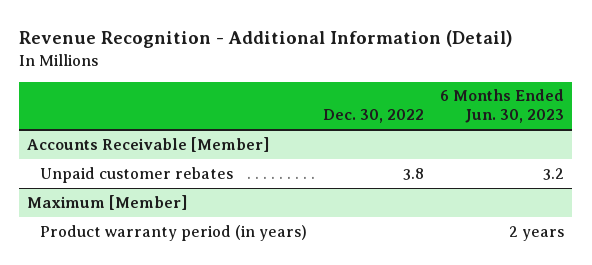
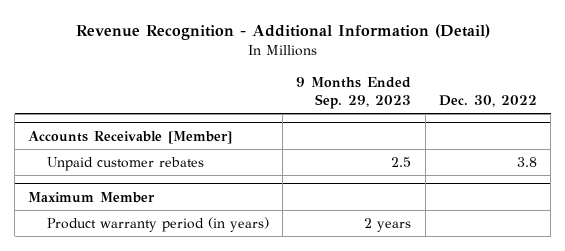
- | Dec. 30, 2022 | 6 Months Ended Jun. 30, 2023
+ | 9 Months Ended Sep. 29, 2023 | Dec. 30, 2022
- Maximum [Member]
+ Maximum Member

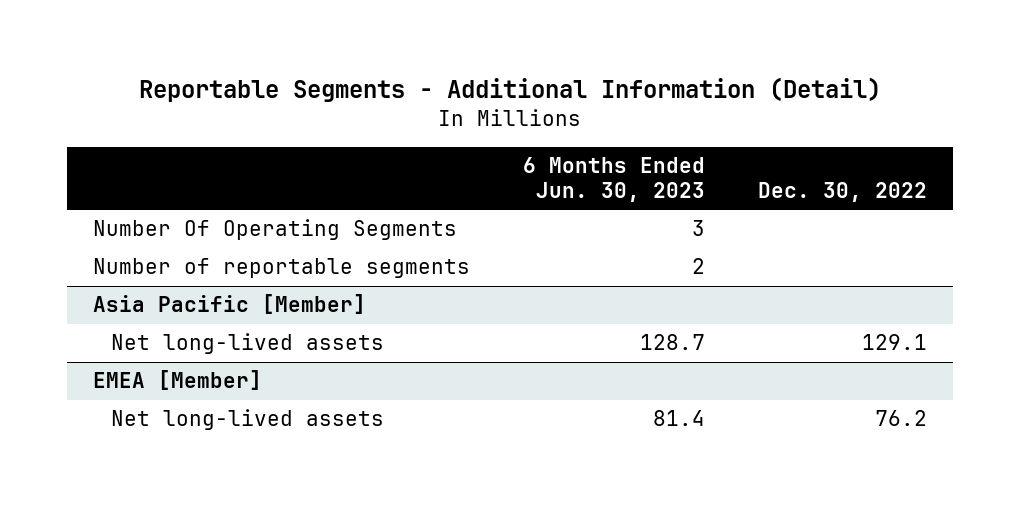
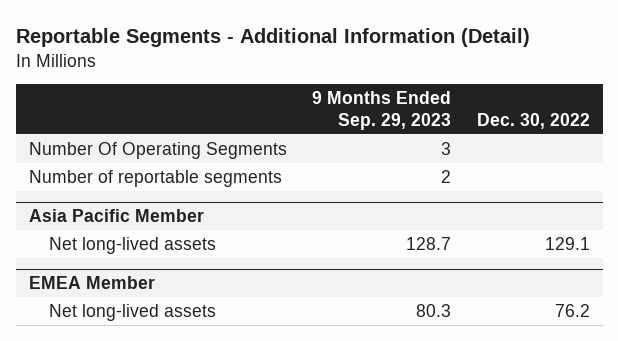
- | 6 Months Ended Jun. 30, 2023 | Dec. 30, 2022
+ | 9 Months Ended Sep. 29, 2023 | Dec. 30, 2022
- Asia Pacific [Member]
+ Asia Pacific Member
- EMEA [Member]
+ EMEA Member

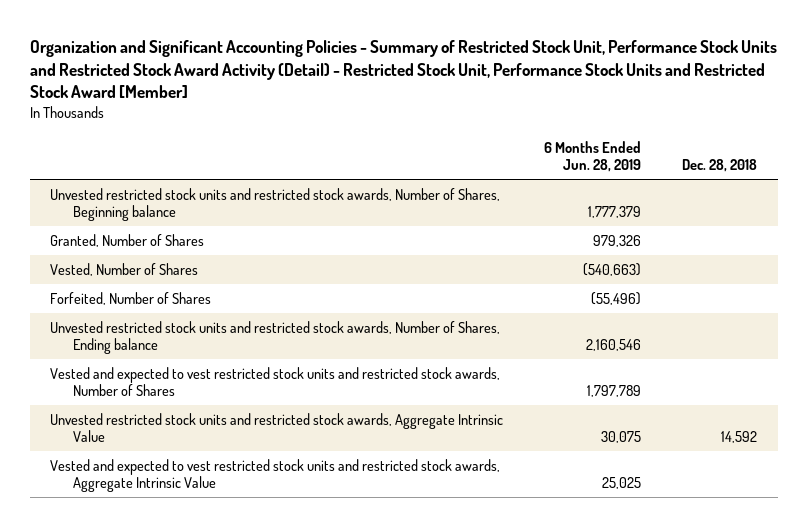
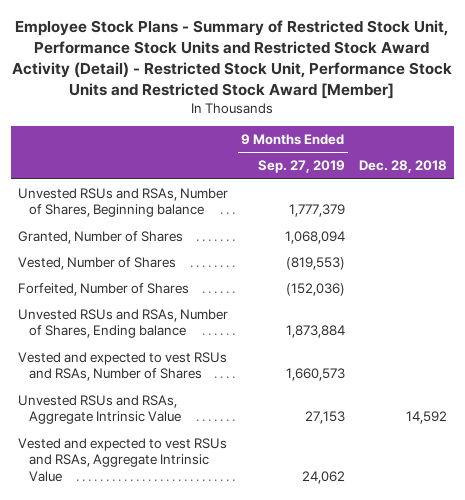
- Organization and Significant Accounting Policies - Summary of Restricted Stock Unit, Performance Stock Units and Restricted Stock Award Activity (Detail) - Restricted Stock Unit, Performance Stock Units and Restricted Stock Award [Member]
+ Employee Stock Plans - Summary of Restricted Stock Unit, Performance Stock Units and Restricted Stock Award Activity (Detail) - Restricted Stock Unit, Performance Stock Units and Restricted Stock Award [Member]
- | 6 Months Ended Jun. 28, 2019 | Dec. 28, 2018
+ | 9 Months Ended Sep. 27, 2019 | Dec. 28, 2018
- Unvested restricted stock units and restricted stock awards, Number of Shares, Beginning balance | 1,777,379 |
+ Unvested RSUs and RSAs, Number of Shares, Beginning balance | 1,777,379 |
- Unvested restricted stock units and restricted stock awards, Number of Shares, Ending balance | 2,160,546 |
- Vested and expected to vest restricted stock units and restricted stock awards, Number of Shares | 1,797,789 |
- Unvested restricted stock units and restricted stock awards, Aggregate Intrinsic Value | 30,075 | 14,592
- Vested and expected to vest restricted stock units and restricted stock awards, Aggregate Intrinsic Value | 25,025 |
+ Unvested RSUs and RSAs, Number of Shares, Ending balance | 1,873,884 |
+ Vested and expected to vest RSUs and RSAs, Number of Shares | 1,660,573 |
+ Unvested RSUs and RSAs, Aggregate Intrinsic Value | 27,153 | 14,592
+ Vested and expected to vest RSUs and RSAs, Aggregate Intrinsic Value | 24,062 |

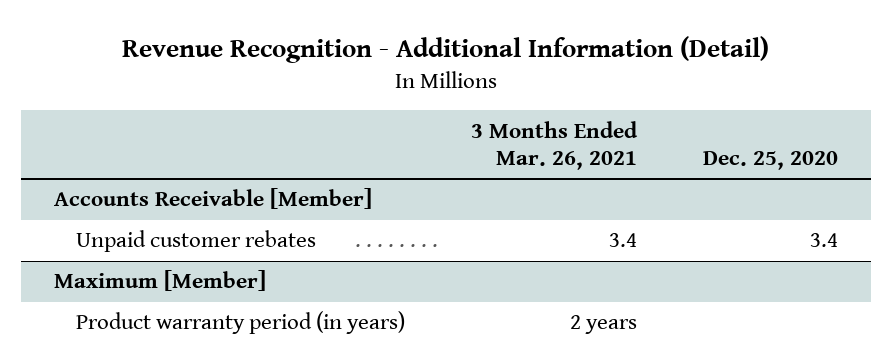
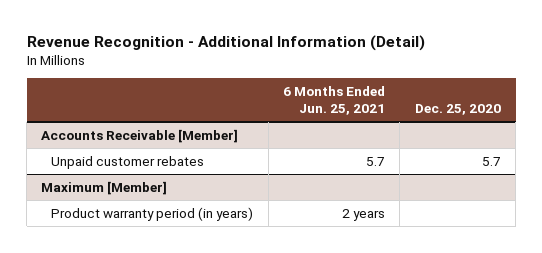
- | 3 Months Ended Mar. 26, 2021 | Dec. 25, 2020
+ | 6 Months Ended Jun. 25, 2021 | Dec. 25, 2020
@ Accounts Receivable [Member]
- Unpaid customer rebates | 3.4 | 3.4
+ Unpaid customer rebates | 5.7 | 5.7

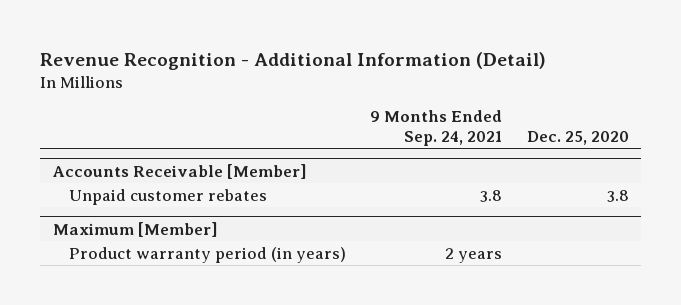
- | 6 Months Ended Jun. 25, 2021 | Dec. 25, 2020
+ | 9 Months Ended Sep. 24, 2021 | Dec. 25, 2020
@ Accounts Receivable [Member]
- Unpaid customer rebates | 5.7 | 5.7
+ Unpaid customer rebates | 3.8 | 3.8

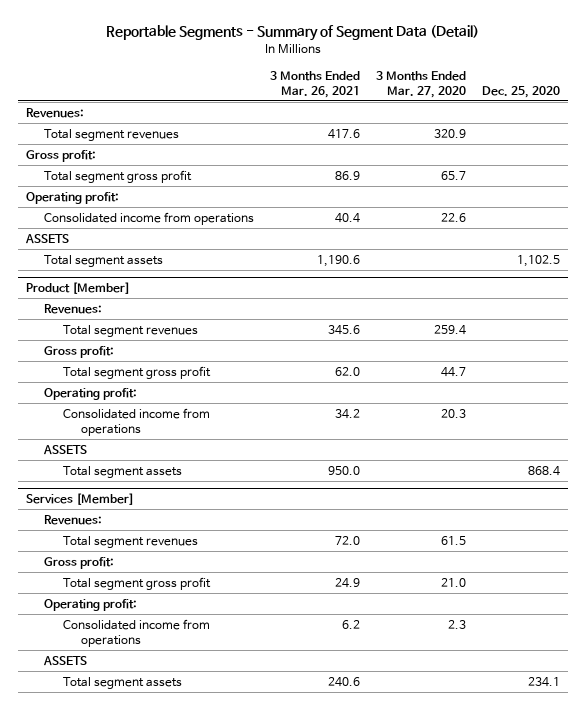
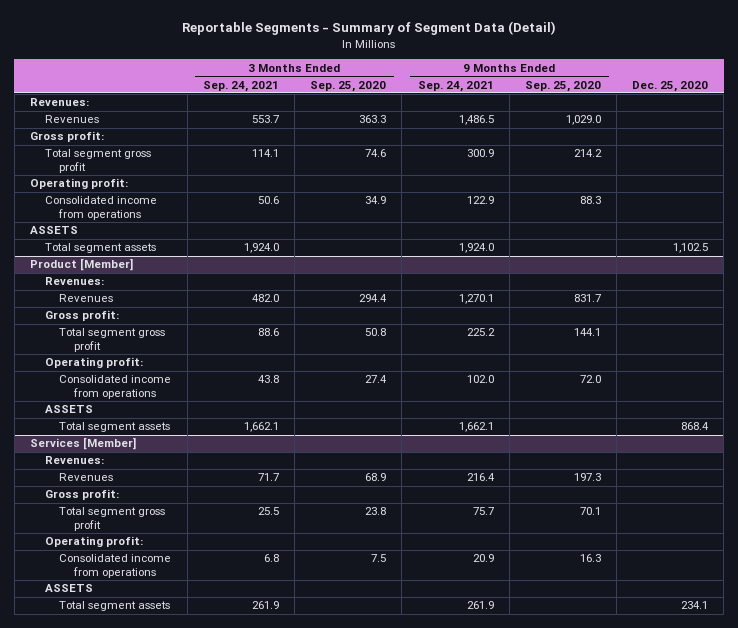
- | 3 Months Ended Mar. 26, 2021 | 3 Months Ended Mar. 27, 2020 | Dec. 25, 2020
+ | 3 Months Ended Sep. 24, 2021 | 3 Months Ended Sep. 25, 2020 | 9 Months Ended Sep. 24, 2021 | 9 Months Ended Sep. 25, 2020 | Dec. 25, 2020
- Total segment revenues | 417.6 | 320.9 |
+ Revenues | 553.7 | 363.3 | 1,486.5 | 1,029.0 |
@ Product [Member]
- Total segment revenues | 345.6 | 259.4 |
+ Revenues | 482.0 | 294.4 | 1,270.1 | 831.7 |
@ Services [Member]
- Total segment revenues | 72.0 | 61.5 |
+ Revenues | 71.7 | 68.9 | 216.4 | 197.3 |

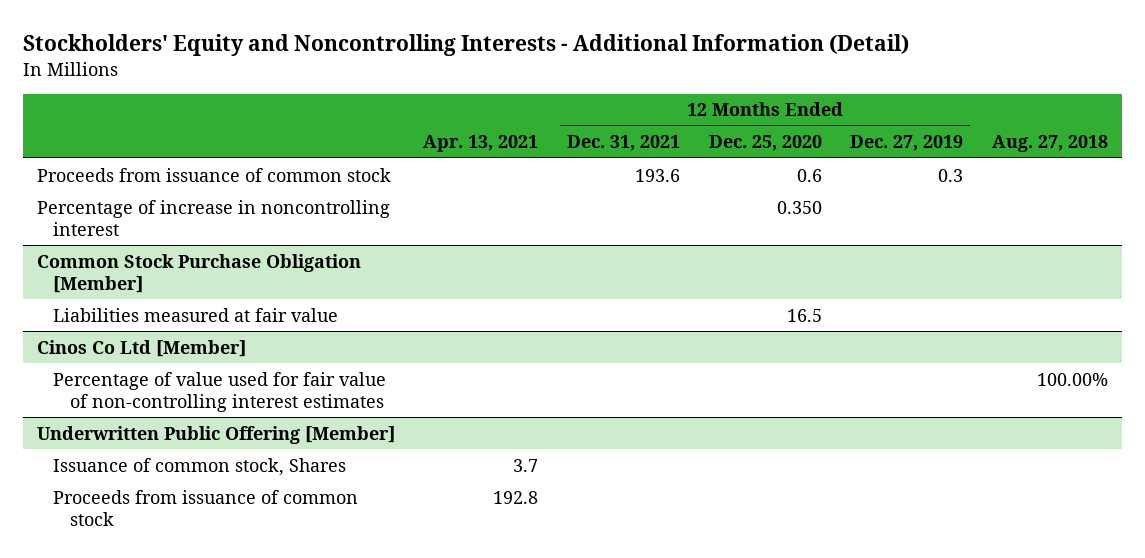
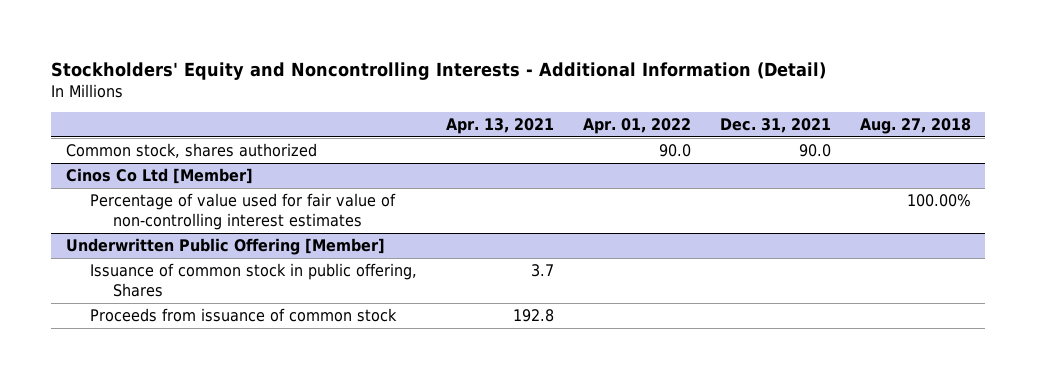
- | Apr. 13, 2021 | 12 Months Ended Dec. 31, 2021 | 12 Months Ended Dec. 25, 2020 | 12 Months Ended Dec. 27, 2019 | Aug. 27, 2018
+ | Apr. 13, 2021 | Apr. 01, 2022 | Dec. 31, 2021 | Aug. 27, 2018
- Proceeds from issuance of common stock | | 193.6 | 0.6 | 0.3 |
- Percentage of increase in noncontrolling interest | | | 0.350 | |
- Common Stock Purchase Obligation [Member]
- Liabilities measured at fair value | | | 16.5 | |
+ Common stock, shares authorized | | 90.0 | 90.0 |
@ Underwritten Public Offering [Member]
- Issuance of common stock, Shares | 3.7 | | | |
+ Issuance of common stock in public offering, Shares | 3.7 | | |

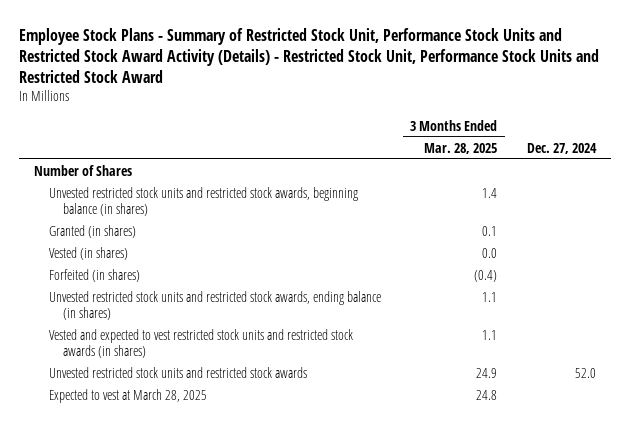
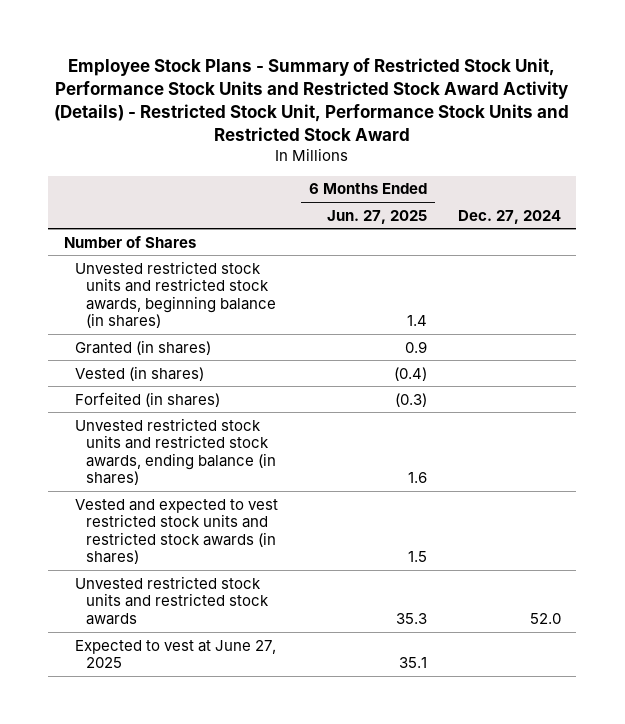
- | 3 Months Ended Mar. 28, 2025 | Dec. 27, 2024
+ | 6 Months Ended Jun. 27, 2025 | Dec. 27, 2024
- Expected to vest at March 28, 2025 | 24.8 |
+ Expected to vest at June 27, 2025 | 35.1 |

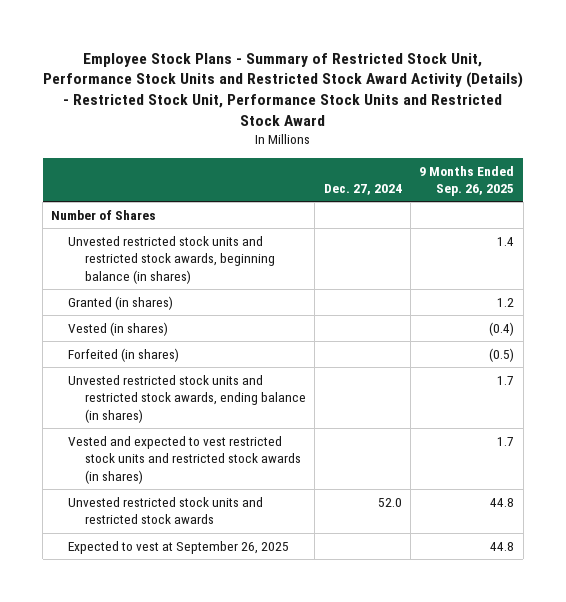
- | 6 Months Ended Jun. 27, 2025 | Dec. 27, 2024
+ | Dec. 27, 2024 | 9 Months Ended Sep. 26, 2025
- Expected to vest at June 27, 2025 | 35.1 |
+ Expected to vest at September 26, 2025 | | 44.8

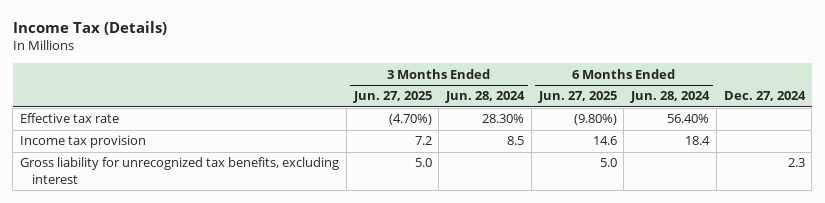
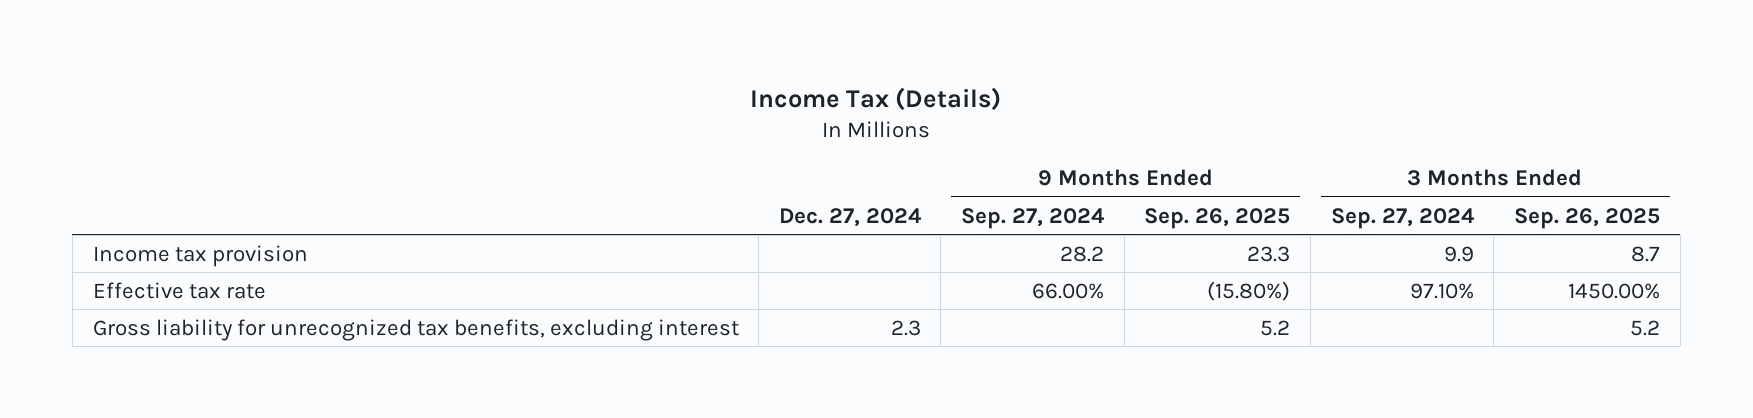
- | 3 Months Ended Jun. 27, 2025 | 3 Months Ended Jun. 28, 2024 | 6 Months Ended Jun. 27, 2025 | 6 Months Ended Jun. 28, 2024 | Dec. 27, 2024
+ | Dec. 27, 2024 | 9 Months Ended Sep. 27, 2024 | 9 Months Ended Sep. 26, 2025 | 3 Months Ended Sep. 27, 2024 | 3 Months Ended Sep. 26, 2025
moved down: Effective tax rate | | 66.00% | (15.80%) | 97.10% | 1450.00%

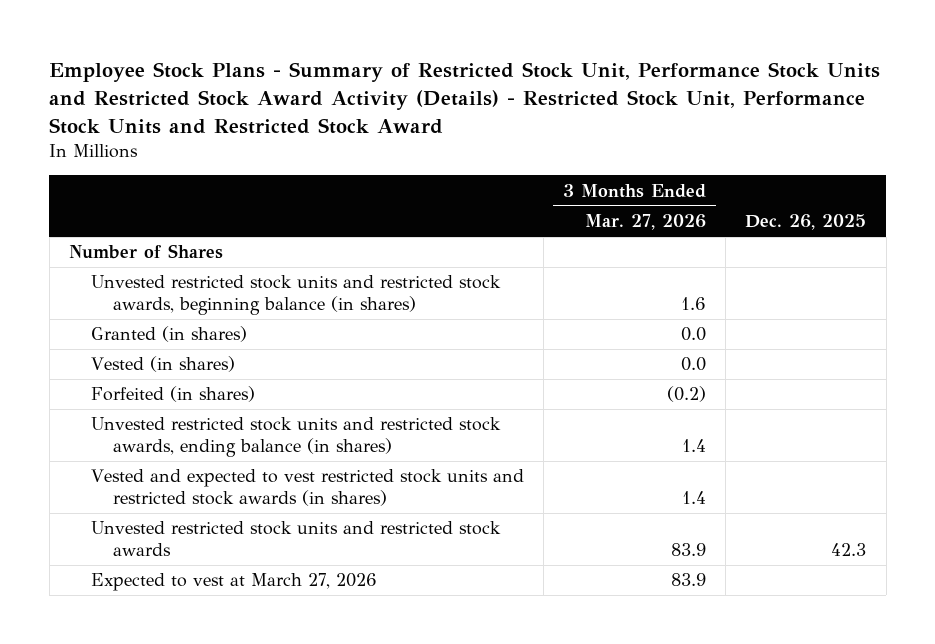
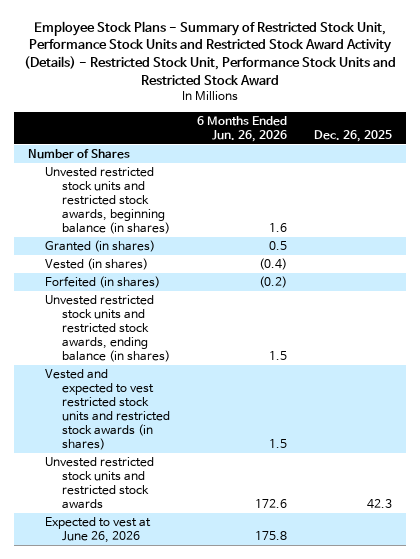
- | 3 Months Ended Mar. 27, 2026 | Dec. 26, 2025
+ | 6 Months Ended Jun. 26, 2026 | Dec. 26, 2025
- Expected to vest at March 27, 2026 | 83.9 |
+ Expected to vest at June 26, 2026 | 175.8 |

